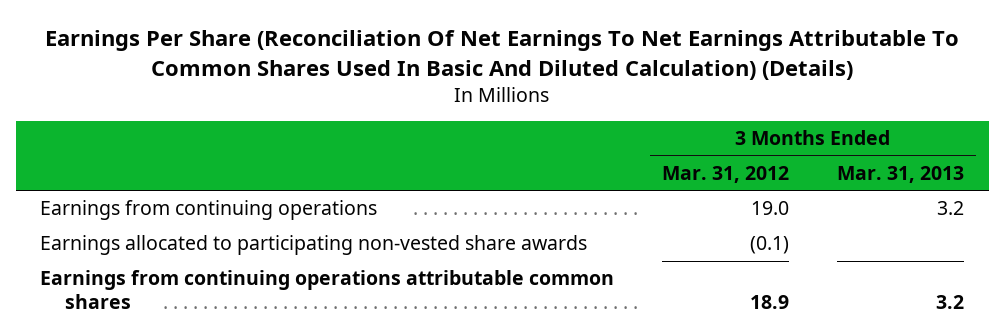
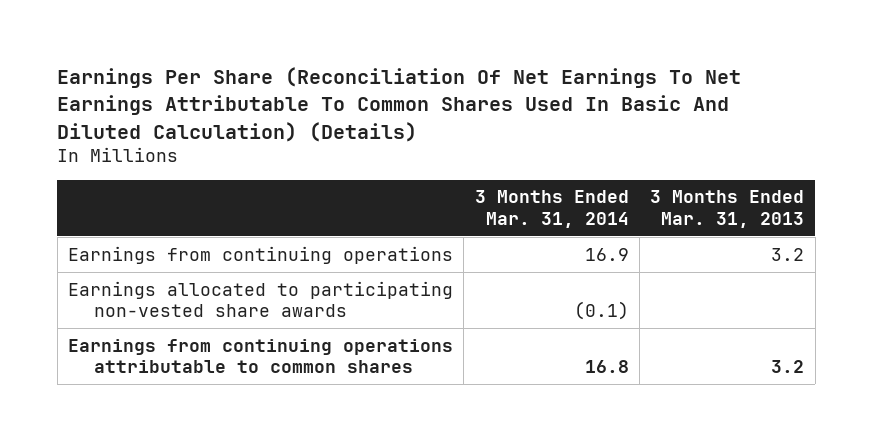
- | 3 Months Ended Mar. 31, 2012 | 3 Months Ended Mar. 31, 2013
+ | 3 Months Ended Mar. 31, 2014 | 3 Months Ended Mar. 31, 2013
- Earnings from continuing operations attributable common shares | 18.9 | 3.2
+ Earnings from continuing operations attributable to common shares | 16.8 | 3.2

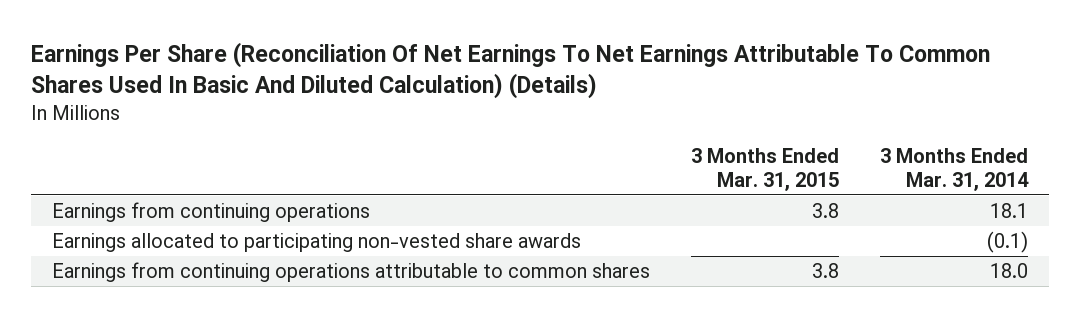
- | 3 Months Ended Mar. 31, 2014 | 3 Months Ended Mar. 31, 2013
+ | 3 Months Ended Mar. 31, 2015 | 3 Months Ended Mar. 31, 2014
- Earnings from continuing operations | 16.9 | 3.2
+ Earnings from continuing operations | 3.8 | 18.1
- Earnings from continuing operations attributable to common shares | 16.8 | 3.2
+ Earnings from continuing operations attributable to common shares | 3.8 | 18.0

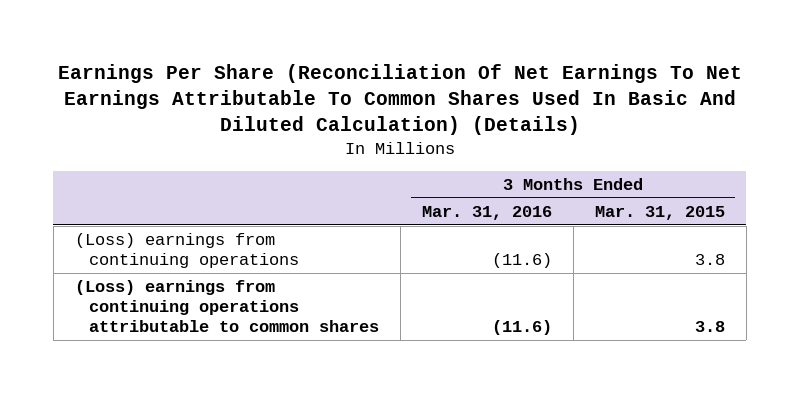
- | 3 Months Ended Mar. 31, 2015 | 3 Months Ended Mar. 31, 2014
+ | 3 Months Ended Mar. 31, 2016 | 3 Months Ended Mar. 31, 2015
- Earnings from continuing operations | 3.8 | 18.1
- Earnings allocated to participating non-vested share awards | | (0.1)
- Earnings from continuing operations attributable to common shares | 3.8 | 18.0
+ (Loss) earnings from continuing operations | (11.6) | 3.8
+ (Loss) earnings from continuing operations attributable to common shares | (11.6) | 3.8

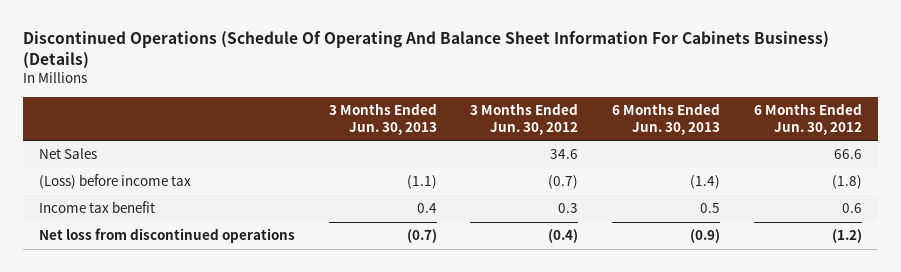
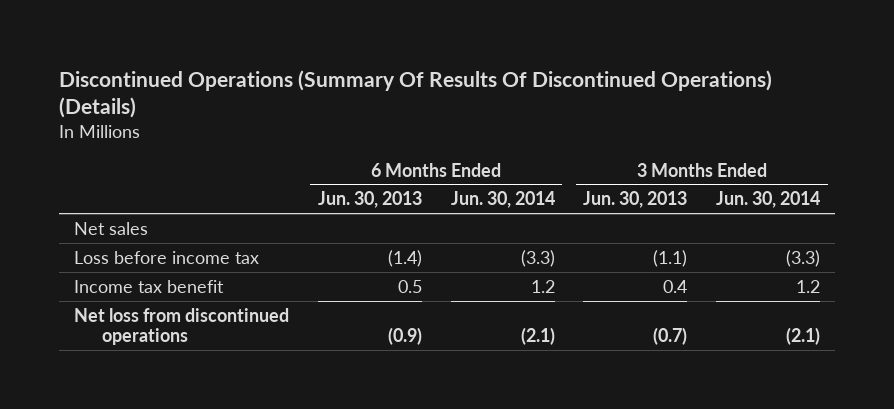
- Discontinued Operations (Schedule Of Operating And Balance Sheet Information For Cabinets Business) (Details)
+ Discontinued Operations (Summary Of Results Of Discontinued Operations) (Details)
- | 3 Months Ended Jun. 30, 2013 | 3 Months Ended Jun. 30, 2012 | 6 Months Ended Jun. 30, 2013 | 6 Months Ended Jun. 30, 2012
+ | 6 Months Ended Jun. 30, 2013 | 6 Months Ended Jun. 30, 2014 | 3 Months Ended Jun. 30, 2013 | 3 Months Ended Jun. 30, 2014
- Net Sales | | 34.6 | | 66.6
- (Loss) before income tax | (1.1) | (0.7) | (1.4) | (1.8)
+ Net sales
+ Loss before income tax | (1.4) | (3.3) | (1.1) | (3.3)

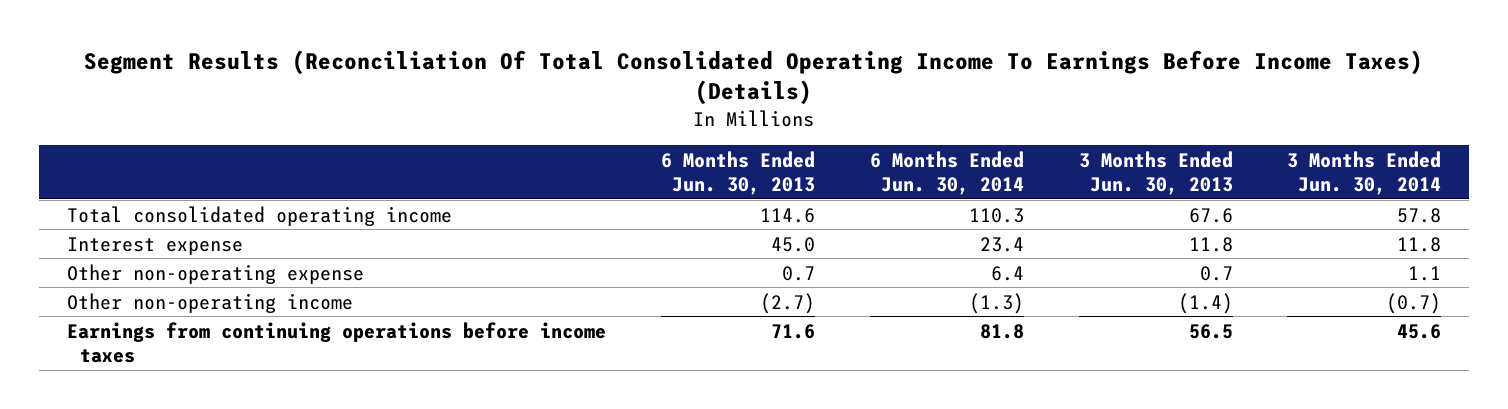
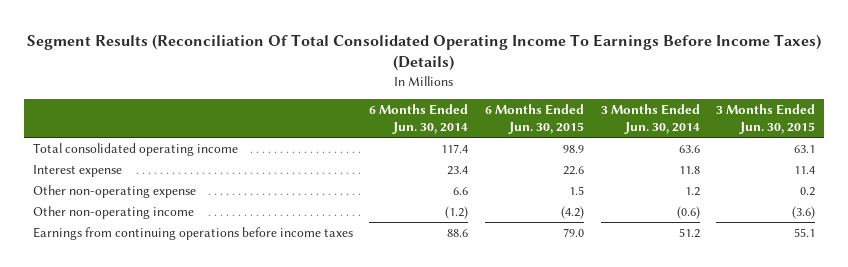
- | 6 Months Ended Jun. 30, 2013 | 6 Months Ended Jun. 30, 2014 | 3 Months Ended Jun. 30, 2013 | 3 Months Ended Jun. 30, 2014
+ | 6 Months Ended Jun. 30, 2014 | 6 Months Ended Jun. 30, 2015 | 3 Months Ended Jun. 30, 2014 | 3 Months Ended Jun. 30, 2015
- Total consolidated operating income | 114.6 | 110.3 | 67.6 | 57.8
+ Total consolidated operating income | 117.4 | 98.9 | 63.6 | 63.1
- Other non-operating expense | 0.7 | 6.4 | 0.7 | 1.1
- Other non-operating income | (2.7) | (1.3) | (1.4) | (0.7)
- Earnings from continuing operations before income taxes | 71.6 | 81.8 | 56.5 | 45.6
+ Other non-operating expense | 6.6 | 1.5 | 1.2 | 0.2
+ Other non-operating income | (1.2) | (4.2) | (0.6) | (3.6)
+ Earnings from continuing operations before income taxes | 88.6 | 79.0 | 51.2 | 55.1

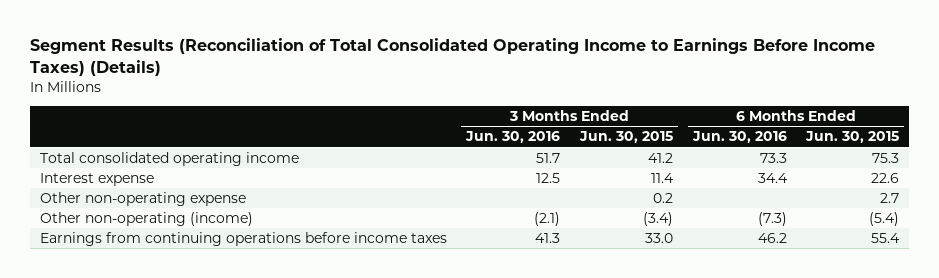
- Segment Results (Reconciliation Of Total Consolidated Operating Income To Earnings Before Income Taxes) (Details)
+ Segment Results (Reconciliation of Total Consolidated Operating Income to Earnings Before Income Taxes) (Details)
- | 6 Months Ended Jun. 30, 2014 | 6 Months Ended Jun. 30, 2015 | 3 Months Ended Jun. 30, 2014 | 3 Months Ended Jun. 30, 2015
+ | 3 Months Ended Jun. 30, 2016 | 3 Months Ended Jun. 30, 2015 | 6 Months Ended Jun. 30, 2016 | 6 Months Ended Jun. 30, 2015
- Total consolidated operating income | 117.4 | 98.9 | 63.6 | 63.1
+ Total consolidated operating income | 51.7 | 41.2 | 73.3 | 75.3
- Other non-operating expense | 6.6 | 1.5 | 1.2 | 0.2
- Other non-operating income | (1.2) | (4.2) | (0.6) | (3.6)
- Earnings from continuing operations before income taxes | 88.6 | 79.0 | 51.2 | 55.1
+ Other non-operating expense | | 0.2 | | 2.7
+ Other non-operating (income) | (2.1) | (3.4) | (7.3) | (5.4)
+ Earnings from continuing operations before income taxes | 41.3 | 33.0 | 46.2 | 55.4

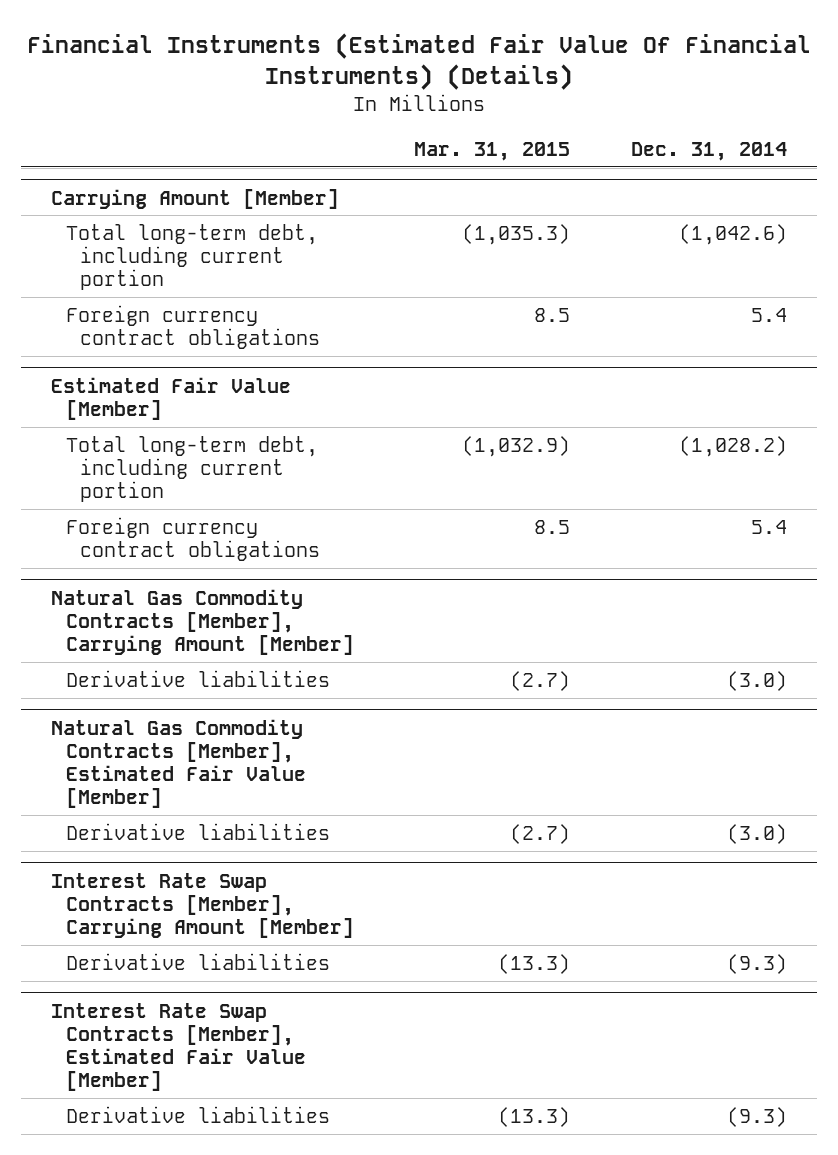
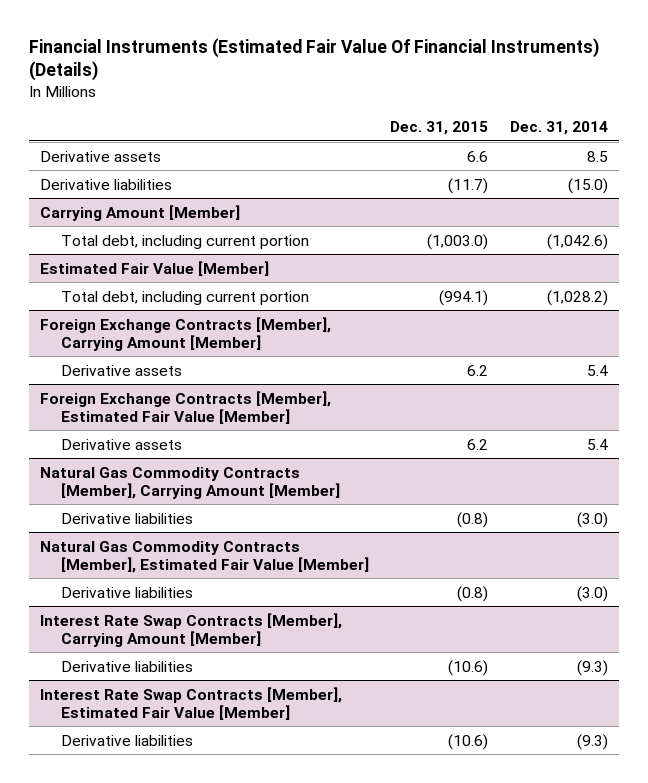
- | Mar. 31, 2015 | Dec. 31, 2014
+ | Dec. 31, 2015 | Dec. 31, 2014
+ Derivative assets | 6.6 | 8.5
+ Derivative liabilities | (11.7) | (15.0)
@ Carrying Amount [Member]
- Total long-term debt, including current portion | (1,035.3) | (1,042.6)
- Foreign currency contract obligations | 8.5 | 5.4
+ Total debt, including current portion | (1,003.0) | (1,042.6)
@ Estimated Fair Value [Member]
- Total long-term debt, including current portion | (1,032.9) | (1,028.2)
- Foreign currency contract obligations | 8.5 | 5.4
+ Total debt, including current portion | (994.1) | (1,028.2)
+ Foreign Exchange Contracts [Member], Carrying Amount [Member]
+ Derivative assets | 6.2 | 5.4
+ Foreign Exchange Contracts [Member], Estimated Fair Value [Member]
+ Derivative assets | 6.2 | 5.4

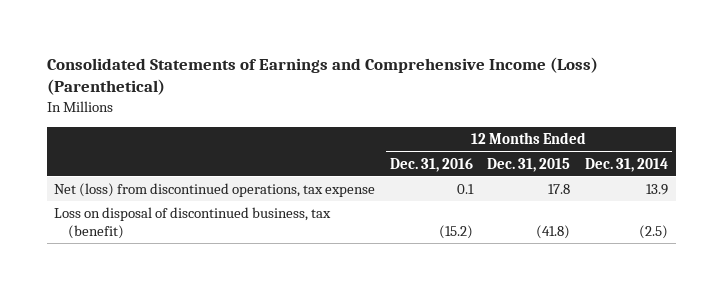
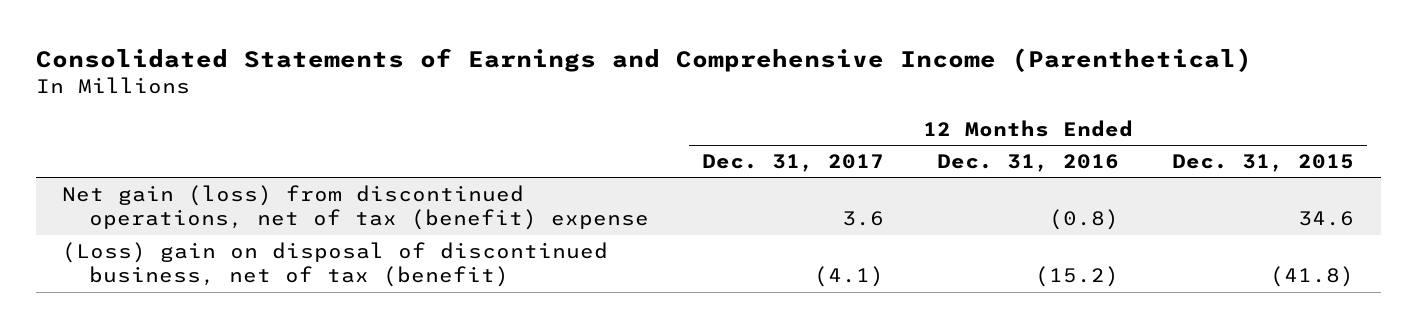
- Consolidated Statements of Earnings and Comprehensive Income (Loss) (Parenthetical)
+ Consolidated Statements of Earnings and Comprehensive Income (Parenthetical)
- | 12 Months Ended Dec. 31, 2016 | 12 Months Ended Dec. 31, 2015 | 12 Months Ended Dec. 31, 2014
+ | 12 Months Ended Dec. 31, 2017 | 12 Months Ended Dec. 31, 2016 | 12 Months Ended Dec. 31, 2015
- Net (loss) from discontinued operations, tax expense | 0.1 | 17.8 | 13.9
- Loss on disposal of discontinued business, tax (benefit) | (15.2) | (41.8) | (2.5)
+ Net gain (loss) from discontinued operations, net of tax (benefit) expense | 3.6 | (0.8) | 34.6
+ (Loss) gain on disposal of discontinued business, net of tax (benefit) | (4.1) | (15.2) | (41.8)

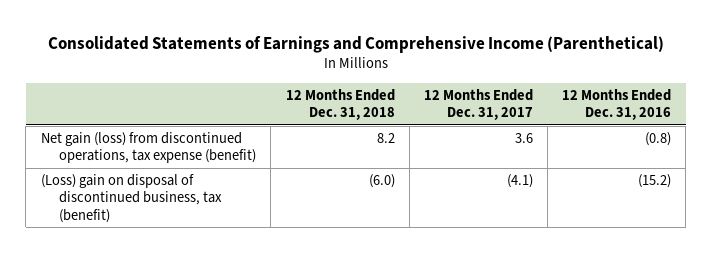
- | 12 Months Ended Dec. 31, 2017 | 12 Months Ended Dec. 31, 2016 | 12 Months Ended Dec. 31, 2015
+ | 12 Months Ended Dec. 31, 2018 | 12 Months Ended Dec. 31, 2017 | 12 Months Ended Dec. 31, 2016
- Net gain (loss) from discontinued operations, net of tax (benefit) expense | 3.6 | (0.8) | 34.6
- (Loss) gain on disposal of discontinued business, net of tax (benefit) | (4.1) | (15.2) | (41.8)
+ Net gain (loss) from discontinued operations, tax expense (benefit) | 8.2 | 3.6 | (0.8)
+ (Loss) gain on disposal of discontinued business, tax (benefit) | (6.0) | (4.1) | (15.2)

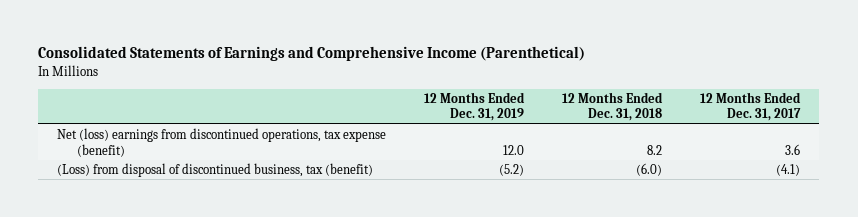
- | 12 Months Ended Dec. 31, 2018 | 12 Months Ended Dec. 31, 2017 | 12 Months Ended Dec. 31, 2016
+ | 12 Months Ended Dec. 31, 2019 | 12 Months Ended Dec. 31, 2018 | 12 Months Ended Dec. 31, 2017
- Net gain (loss) from discontinued operations, tax expense (benefit) | 8.2 | 3.6 | (0.8)
- (Loss) gain on disposal of discontinued business, tax (benefit) | (6.0) | (4.1) | (15.2)
+ Net (loss) earnings from discontinued operations, tax expense (benefit) | 12.0 | 8.2 | 3.6
+ (Loss) from disposal of discontinued business, tax (benefit) | (5.2) | (6.0) | (4.1)

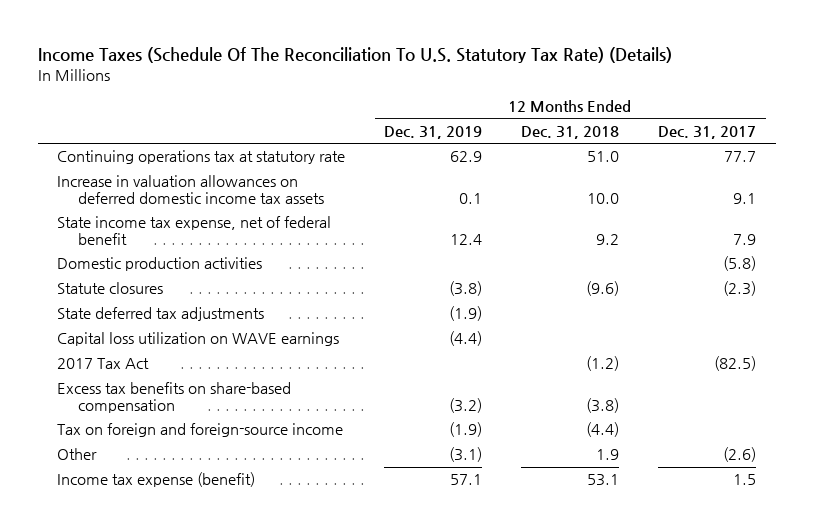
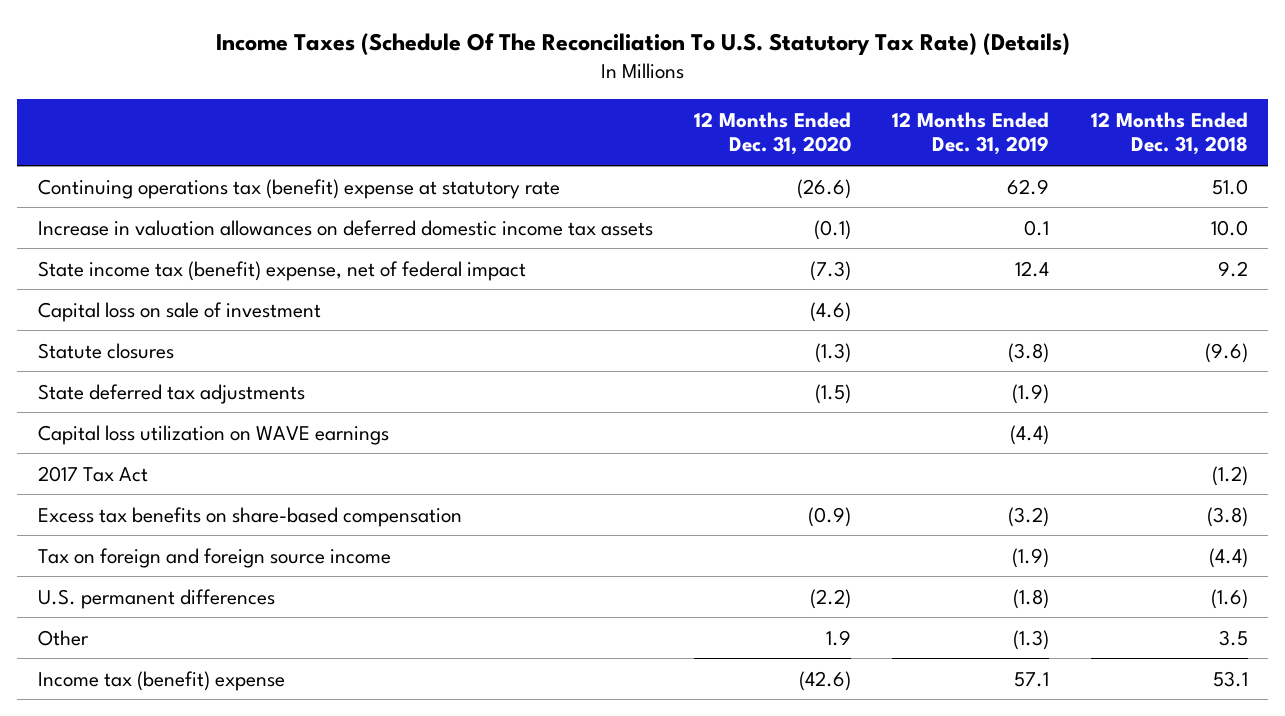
- | 12 Months Ended Dec. 31, 2019 | 12 Months Ended Dec. 31, 2018 | 12 Months Ended Dec. 31, 2017
+ | 12 Months Ended Dec. 31, 2020 | 12 Months Ended Dec. 31, 2019 | 12 Months Ended Dec. 31, 2018
- Continuing operations tax at statutory rate | 62.9 | 51.0 | 77.7
+ Continuing operations tax (benefit) expense at statutory rate | (26.6) | 62.9 | 51.0
- State income tax expense, net of federal benefit | 12.4 | 9.2 | 7.9
- Domestic production activities | | | (5.8)
+ State income tax (benefit) expense, net of federal impact | (7.3) | 12.4 | 9.2
+ Capital loss on sale of investment | (4.6) | |
- Tax on foreign and foreign-source income | (1.9) | (4.4) |
- Other | (3.1) | 1.9 | (2.6)
- Income tax expense (benefit) | 57.1 | 53.1 | 1.5
+ Tax on foreign and foreign source income | | (1.9) | (4.4)
+ U.S. permanent differences | (2.2) | (1.8) | (1.6)
+ Other | 1.9 | (1.3) | 3.5
+ Income tax (benefit) expense | (42.6) | 57.1 | 53.1

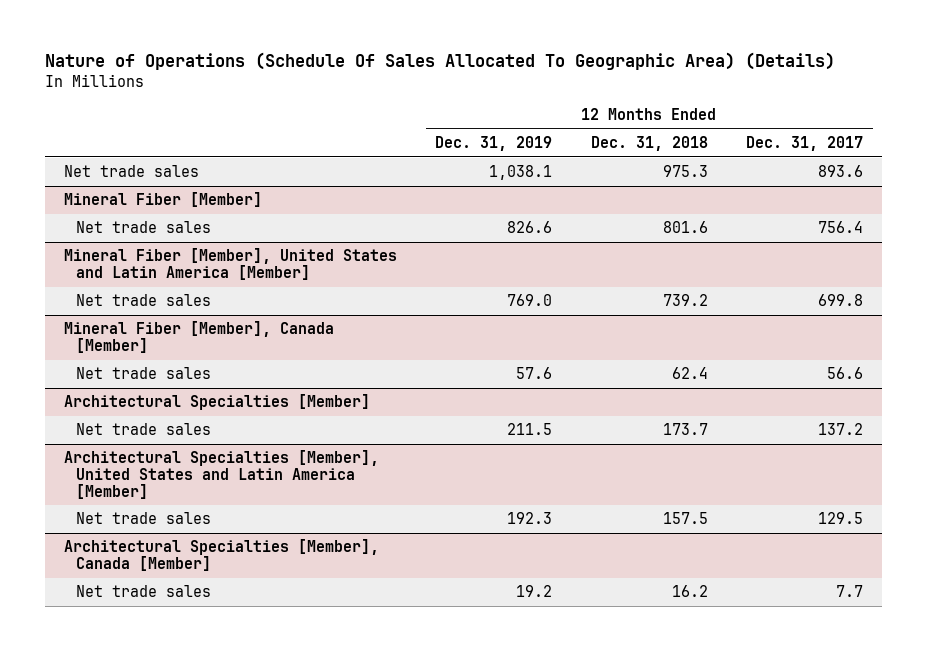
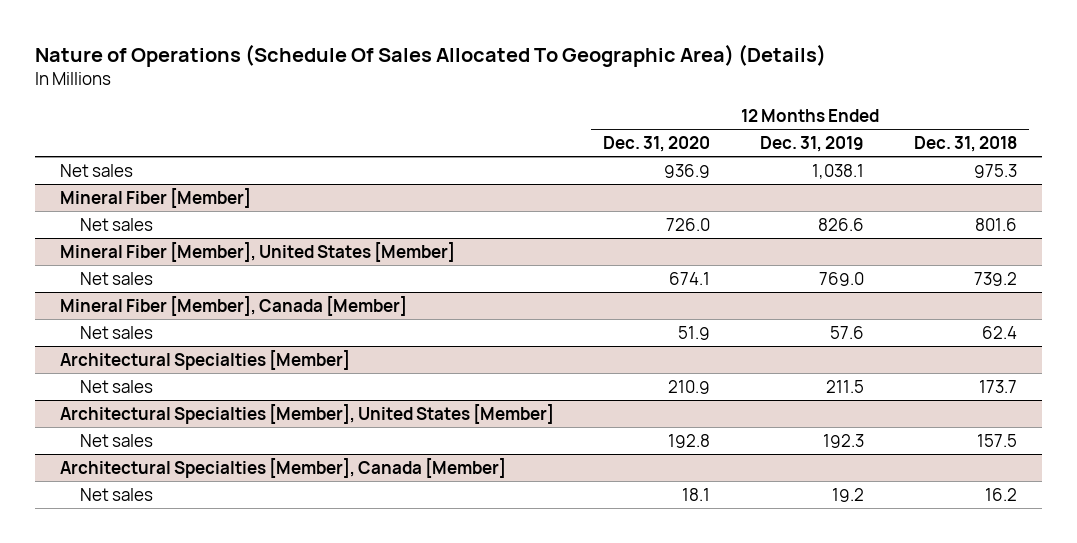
- | 12 Months Ended Dec. 31, 2019 | 12 Months Ended Dec. 31, 2018 | 12 Months Ended Dec. 31, 2017
+ | 12 Months Ended Dec. 31, 2020 | 12 Months Ended Dec. 31, 2019 | 12 Months Ended Dec. 31, 2018
- Net trade sales | 1,038.1 | 975.3 | 893.6
+ Net sales | 936.9 | 1,038.1 | 975.3
@ Mineral Fiber [Member]
- Net trade sales | 826.6 | 801.6 | 756.4
- Mineral Fiber [Member], United States and Latin America [Member]
- Net trade sales | 769.0 | 739.2 | 699.8
@ Mineral Fiber [Member]
+ Net sales | 726.0 | 826.6 | 801.6
+ Mineral Fiber [Member], United States [Member]
+ Net sales | 674.1 | 769.0 | 739.2
@ Mineral Fiber [Member], Canada [Member]
- Net trade sales | 57.6 | 62.4 | 56.6
+ Net sales | 51.9 | 57.6 | 62.4
@ Architectural Specialties [Member]
- Net trade sales | 211.5 | 173.7 | 137.2
- Architectural Specialties [Member], United States and Latin America [Member]
- Net trade sales | 192.3 | 157.5 | 129.5
@ Architectural Specialties [Member]
+ Net sales | 210.9 | 211.5 | 173.7
+ Architectural Specialties [Member], United States [Member]
+ Net sales | 192.8 | 192.3 | 157.5
@ Architectural Specialties [Member], Canada [Member]
- Net trade sales | 19.2 | 16.2 | 7.7
+ Net sales | 18.1 | 19.2 | 16.2

